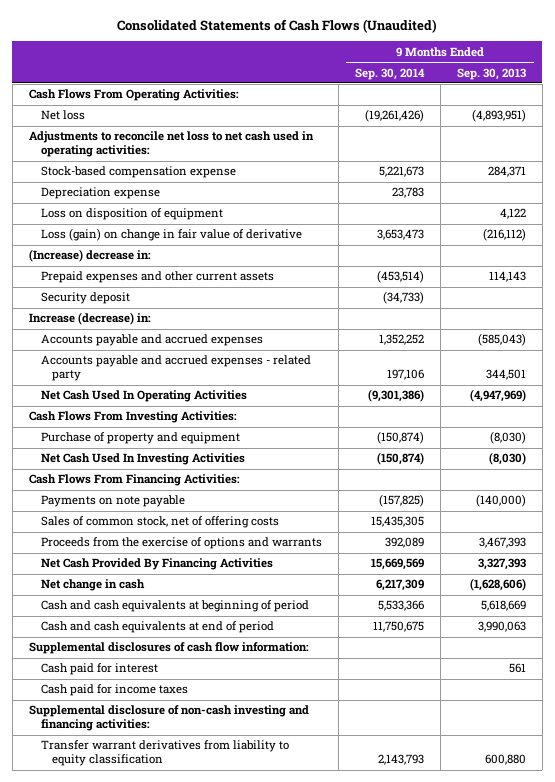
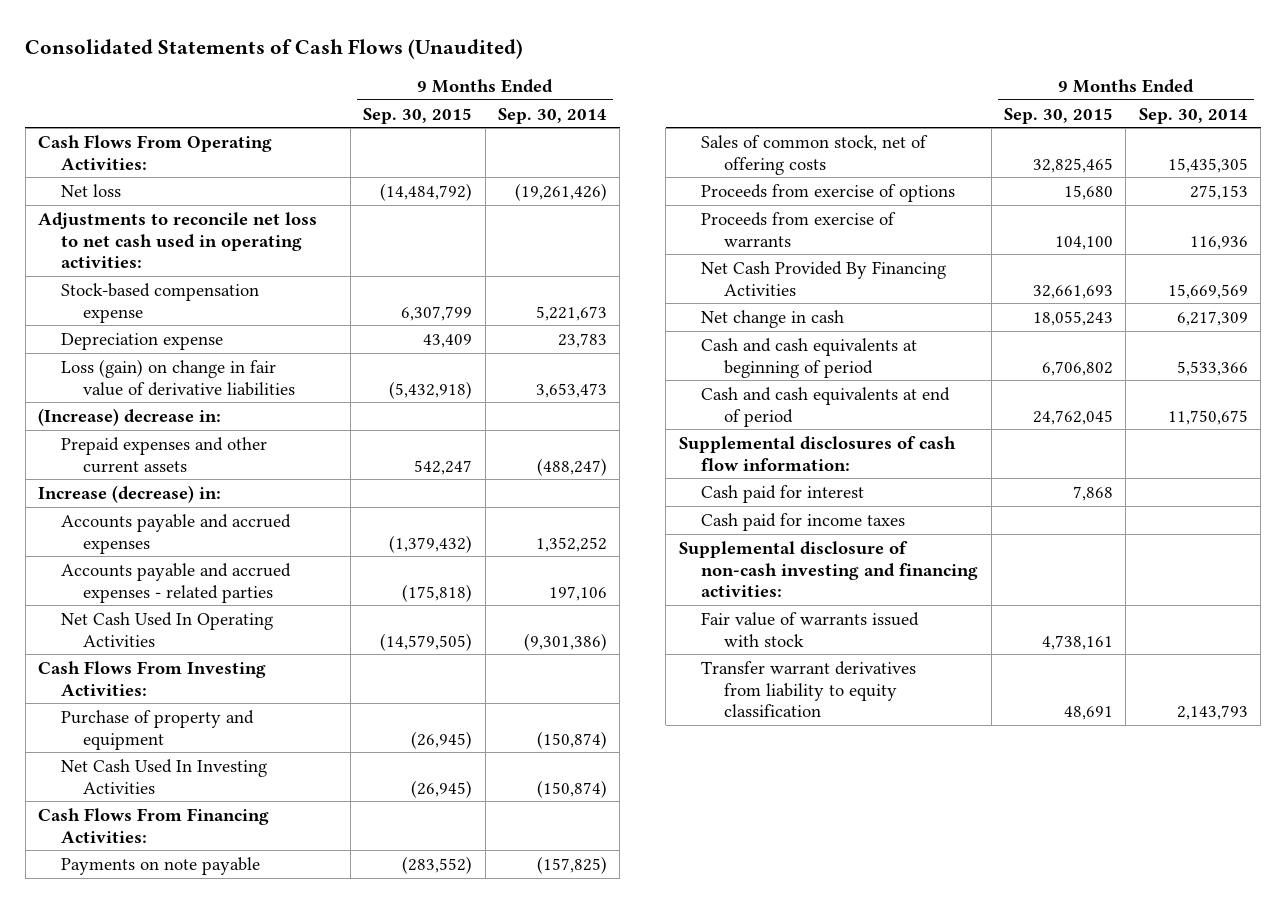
- | 9 Months Ended Sep. 30, 2014 | 9 Months Ended Sep. 30, 2013
+ | 9 Months Ended Sep. 30, 2015 | 9 Months Ended Sep. 30, 2014
- Loss on disposition of equipment | | 4,122
- Loss (gain) on change in fair value of derivative | 3,653,473 | (216,112)
+ Loss (gain) on change in fair value of derivative liabilities | (5,432,918) | 3,653,473
- Prepaid expenses and other current assets | (453,514) | 114,143
- Security deposit | (34,733) |
+ Prepaid expenses and other current assets | 542,247 | (488,247)
- Accounts payable and accrued expenses - related party | 197,106 | 344,501
+ Accounts payable and accrued expenses - related parties | (175,818) | 197,106
- Proceeds from the exercise of options and warrants | 392,089 | 3,467,393
+ Proceeds from exercise of options | 15,680 | 275,153
+ Proceeds from exercise of warrants | 104,100 | 116,936
+ Fair value of warrants issued with stock | 4,738,161 |

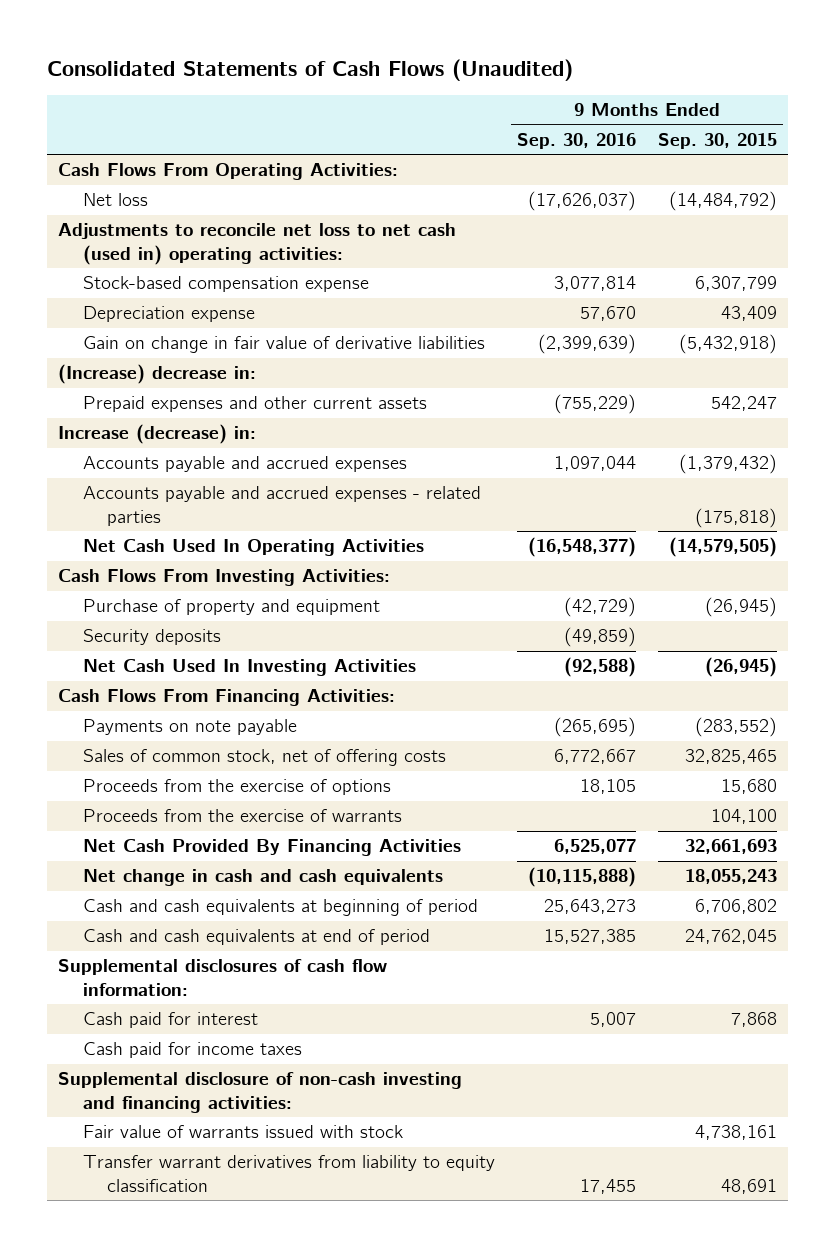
- | 9 Months Ended Sep. 30, 2015 | 9 Months Ended Sep. 30, 2014
+ | 9 Months Ended Sep. 30, 2016 | 9 Months Ended Sep. 30, 2015
- Adjustments to reconcile net loss to net cash used in operating activities:
+ Adjustments to reconcile net loss to net cash (used in) operating activities:
- Loss (gain) on change in fair value of derivative liabilities | (5,432,918) | 3,653,473
+ Gain on change in fair value of derivative liabilities | (2,399,639) | (5,432,918)
+ Security deposits | (49,859) |
- Proceeds from exercise of options | 15,680 | 275,153
- Proceeds from exercise of warrants | 104,100 | 116,936
+ Proceeds from the exercise of options | 18,105 | 15,680
+ Proceeds from the exercise of warrants | | 104,100
- Net change in cash | 18,055,243 | 6,217,309
+ Net change in cash and cash equivalents | (10,115,888) | 18,055,243

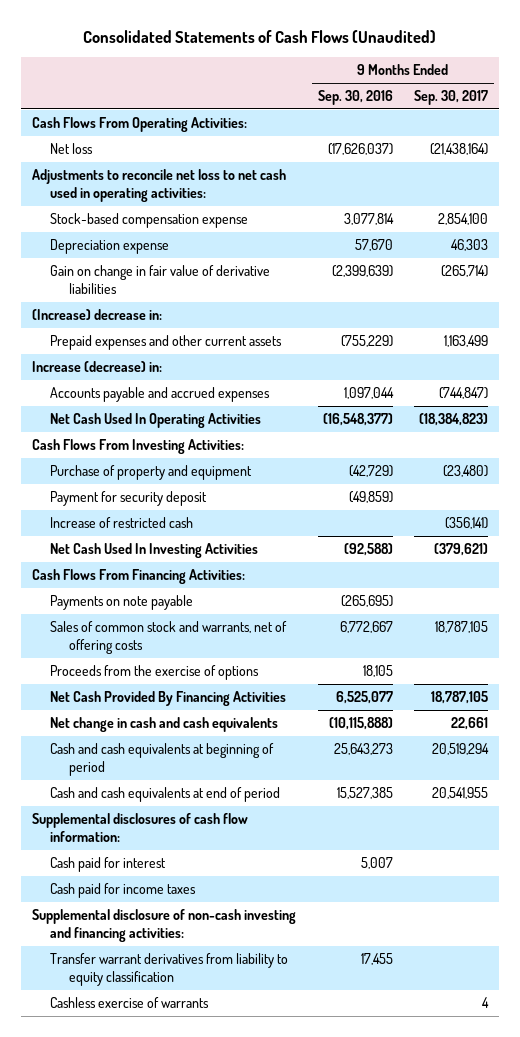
- | 9 Months Ended Sep. 30, 2016 | 9 Months Ended Sep. 30, 2015
+ | 9 Months Ended Sep. 30, 2016 | 9 Months Ended Sep. 30, 2017
- Adjustments to reconcile net loss to net cash (used in) operating activities:
+ Adjustments to reconcile net loss to net cash used in operating activities:
- Accounts payable and accrued expenses - related parties | | (175,818)
- Security deposits | (49,859) |
+ Payment for security deposit | (49,859) |
+ Increase of restricted cash | | (356,141)
- Sales of common stock, net of offering costs | 6,772,667 | 32,825,465
+ Sales of common stock and warrants, net of offering costs | 6,772,667 | 18,787,105
- Proceeds from the exercise of warrants | | 104,100
- Fair value of warrants issued with stock | | 4,738,161
+ Cashless exercise of warrants | | 4

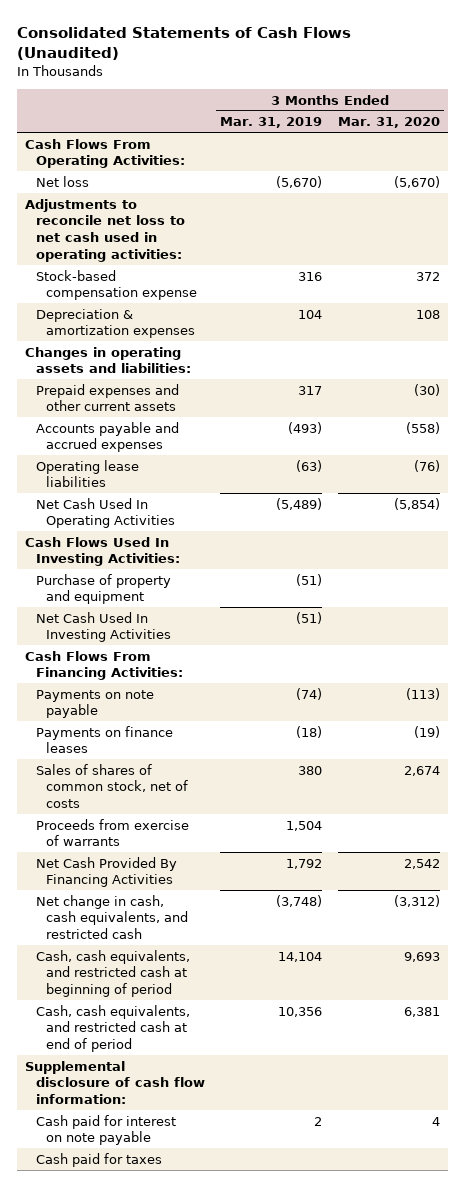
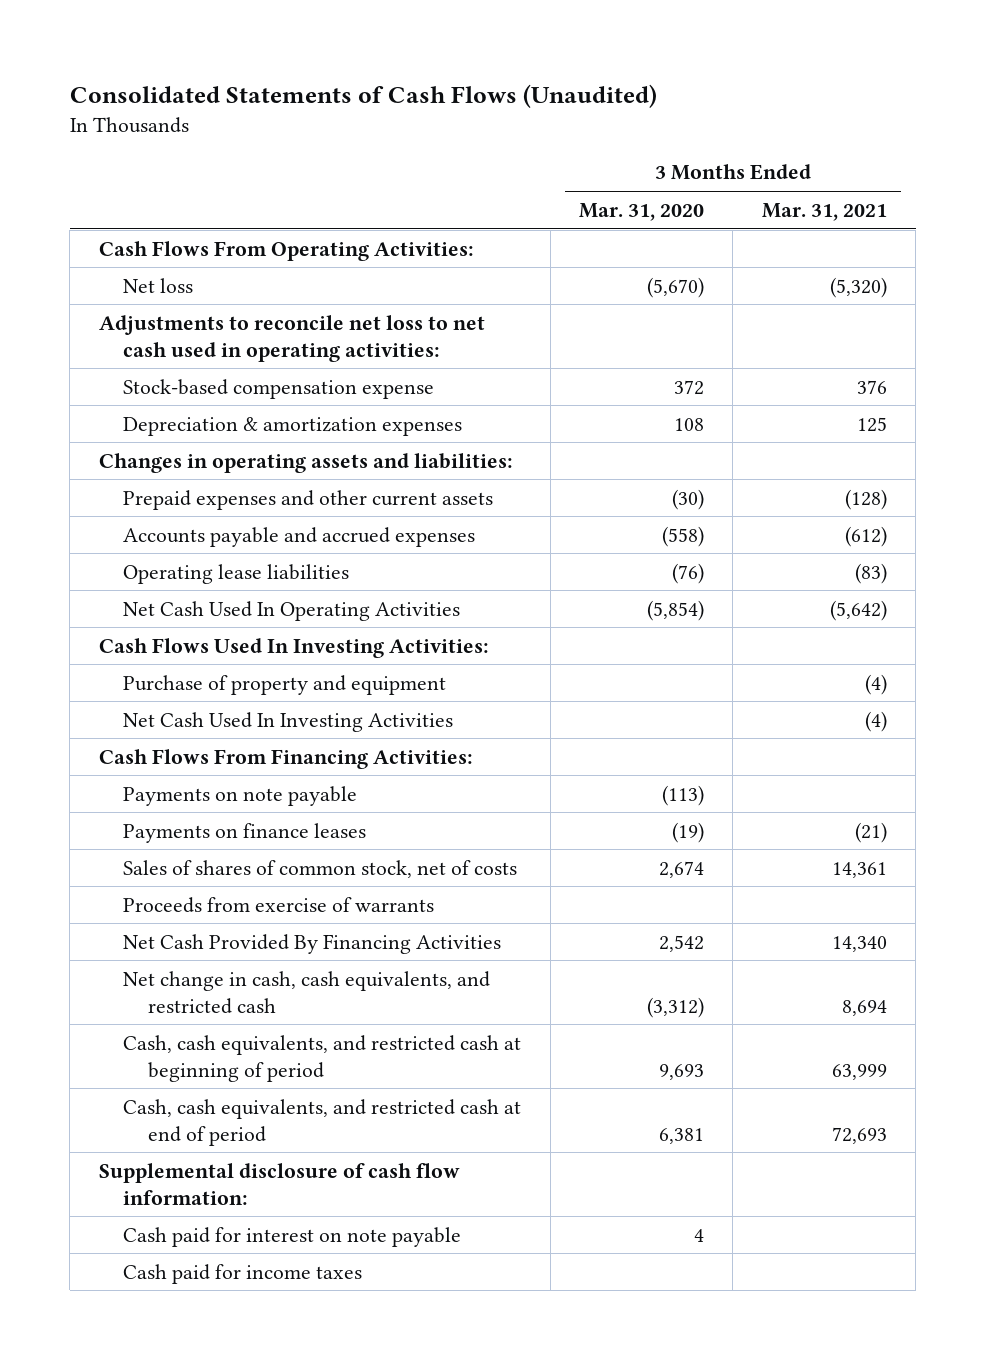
- | 3 Months Ended Mar. 31, 2019 | 3 Months Ended Mar. 31, 2020
+ | 3 Months Ended Mar. 31, 2020 | 3 Months Ended Mar. 31, 2021
- Cash paid for taxes
+ Cash paid for income taxes

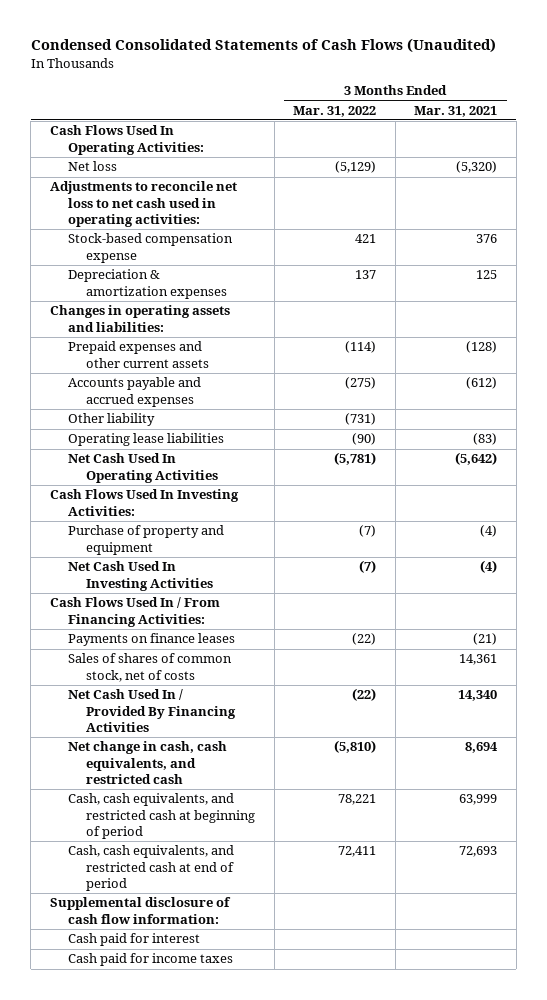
- Consolidated Statements of Cash Flows (Unaudited)
+ Condensed Consolidated Statements of Cash Flows (Unaudited)
- | 3 Months Ended Mar. 31, 2020 | 3 Months Ended Mar. 31, 2021
+ | 3 Months Ended Mar. 31, 2022 | 3 Months Ended Mar. 31, 2021
- Cash Flows From Operating Activities:
+ Cash Flows Used In Operating Activities:
+ Other liability | (731) |
- Cash Flows From Financing Activities:
- Payments on note payable | (113) |
+ Cash Flows Used In / From Financing Activities:
- Proceeds from exercise of warrants
- Net Cash Provided By Financing Activities | 2,542 | 14,340
+ Net Cash Used In / Provided By Financing Activities | (22) | 14,340
- Cash paid for interest on note payable | 4 |
+ Cash paid for interest

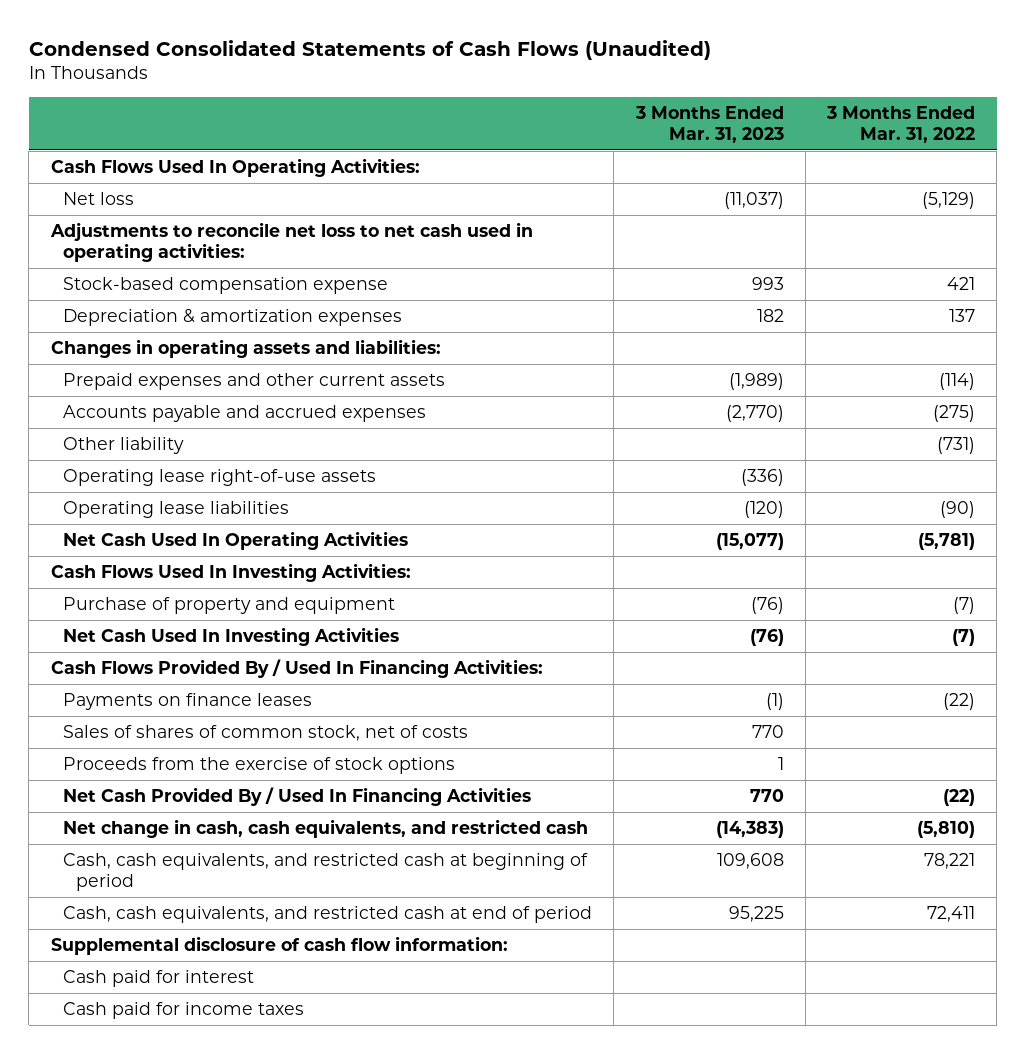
- | 3 Months Ended Mar. 31, 2022 | 3 Months Ended Mar. 31, 2021
+ | 3 Months Ended Mar. 31, 2023 | 3 Months Ended Mar. 31, 2022
+ Operating lease right-of-use assets | (336) |
- Cash Flows Used In / From Financing Activities:
+ Cash Flows Provided By / Used In Financing Activities:
- Net Cash Used In / Provided By Financing Activities | (22) | 14,340
+ Proceeds from the exercise of stock options | 1 |
+ Net Cash Provided By / Used In Financing Activities | 770 | (22)

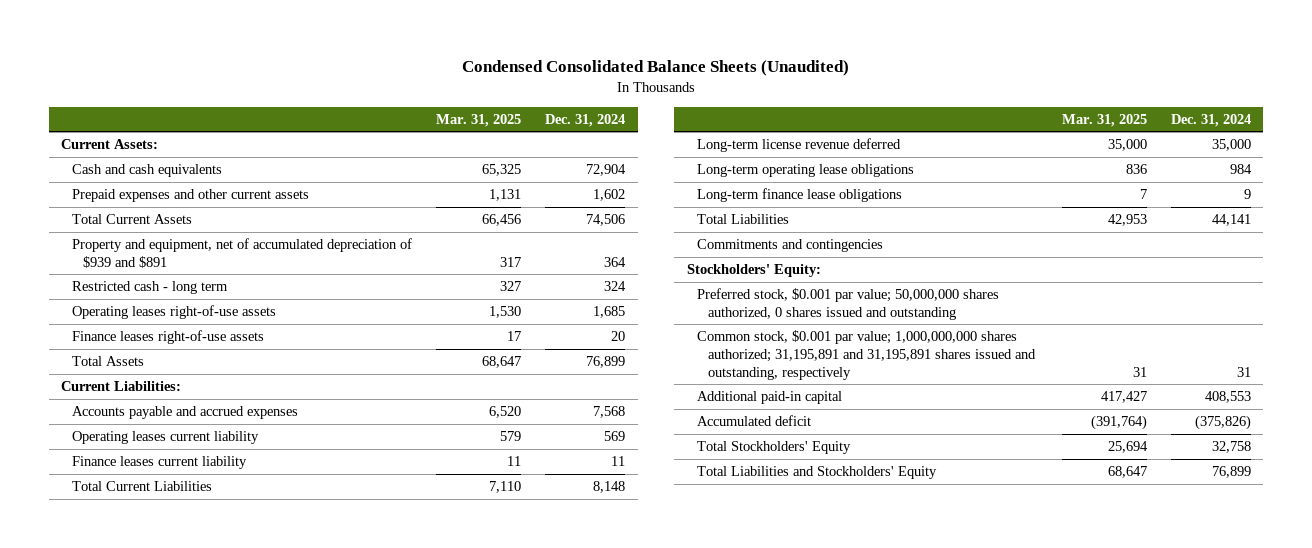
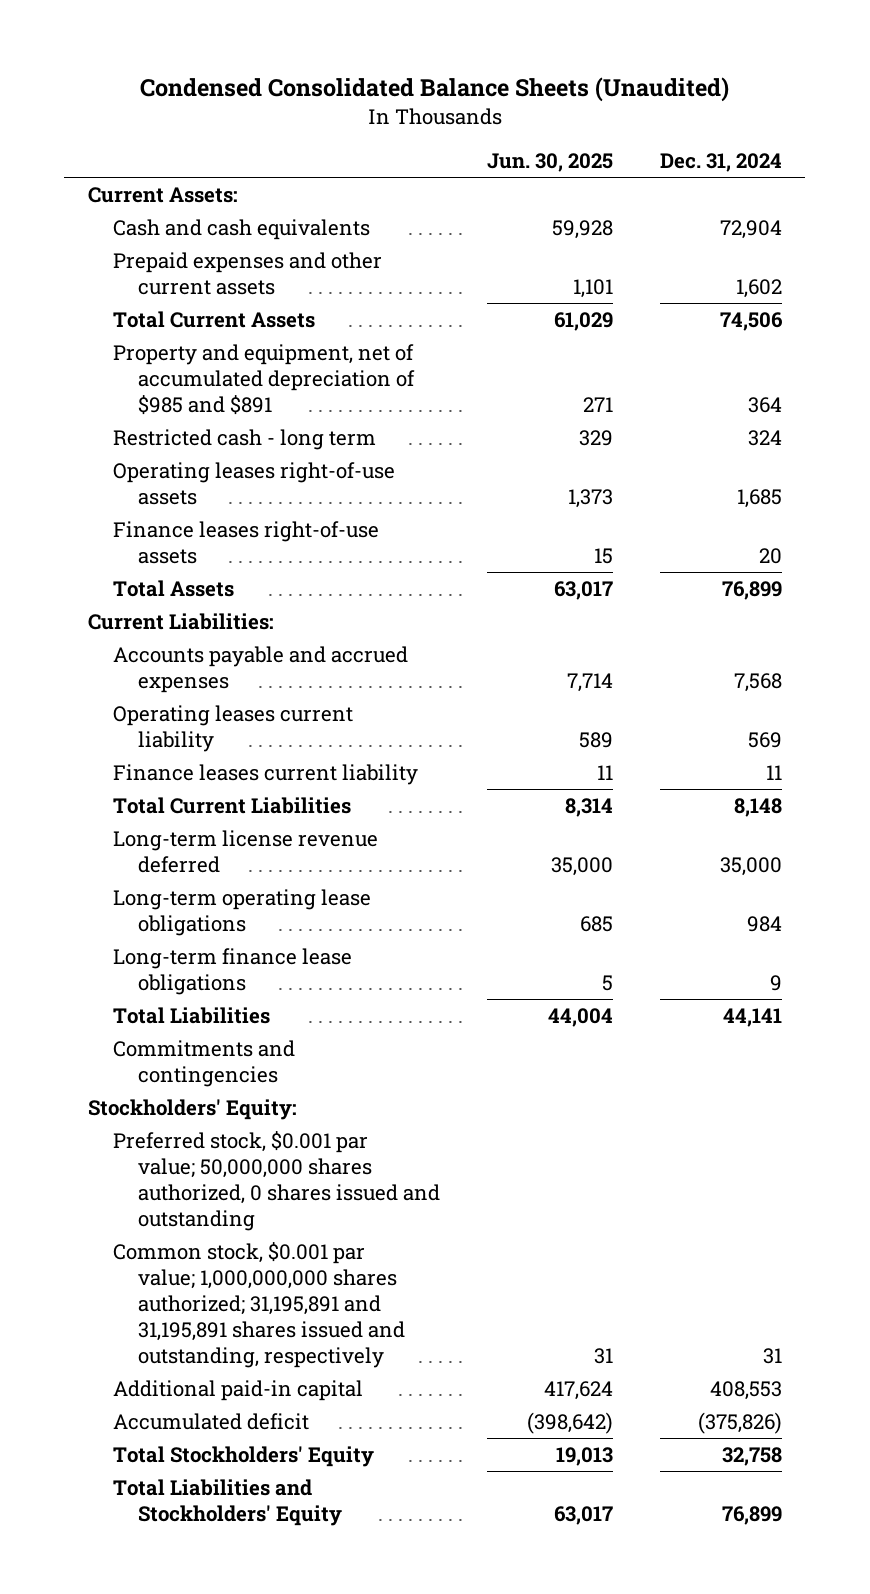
- | Mar. 31, 2025 | Dec. 31, 2024
+ | Jun. 30, 2025 | Dec. 31, 2024
- Property and equipment, net of accumulated depreciation of $939 and $891 | 317 | 364
+ Property and equipment, net of accumulated depreciation of $985 and $891 | 271 | 364

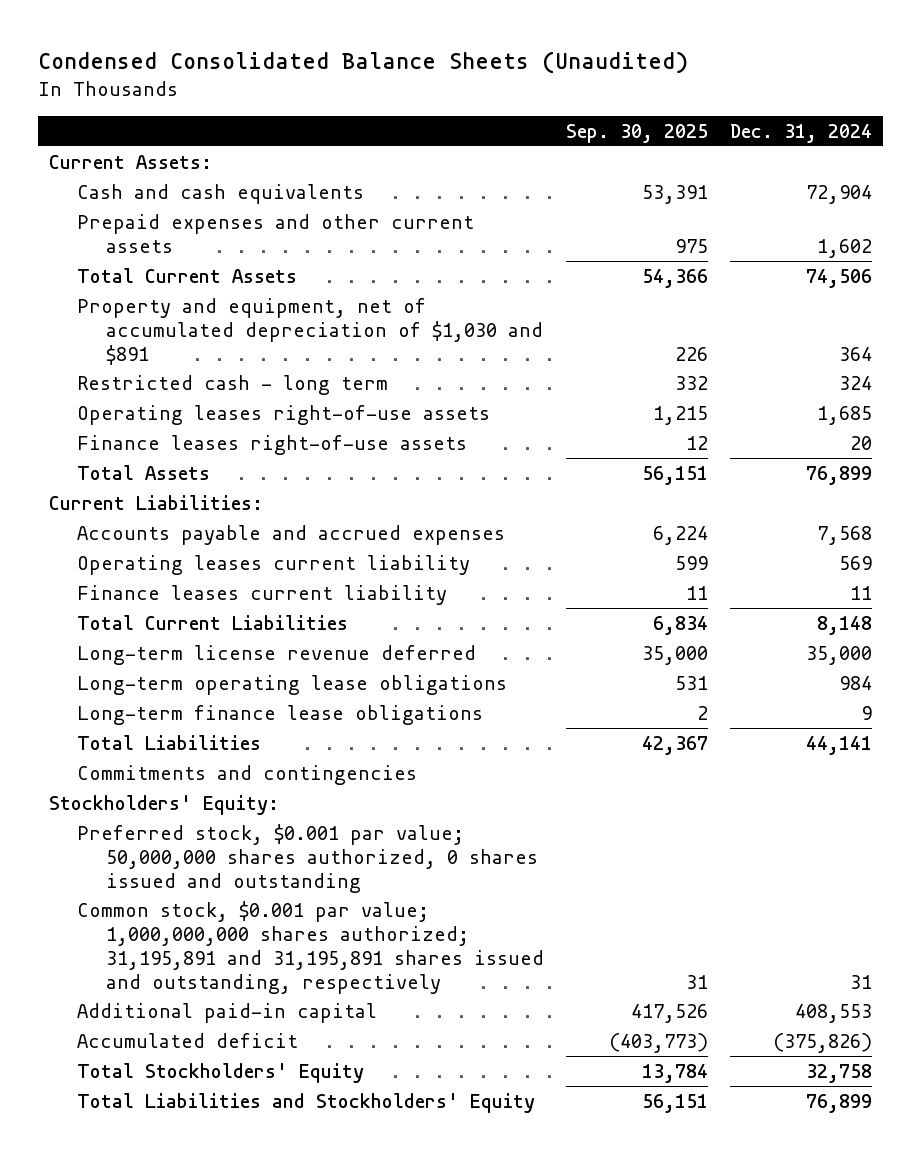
- | Jun. 30, 2025 | Dec. 31, 2024
+ | Sep. 30, 2025 | Dec. 31, 2024
- Property and equipment, net of accumulated depreciation of $985 and $891 | 271 | 364
+ Property and equipment, net of accumulated depreciation of $1,030 and $891 | 226 | 364

